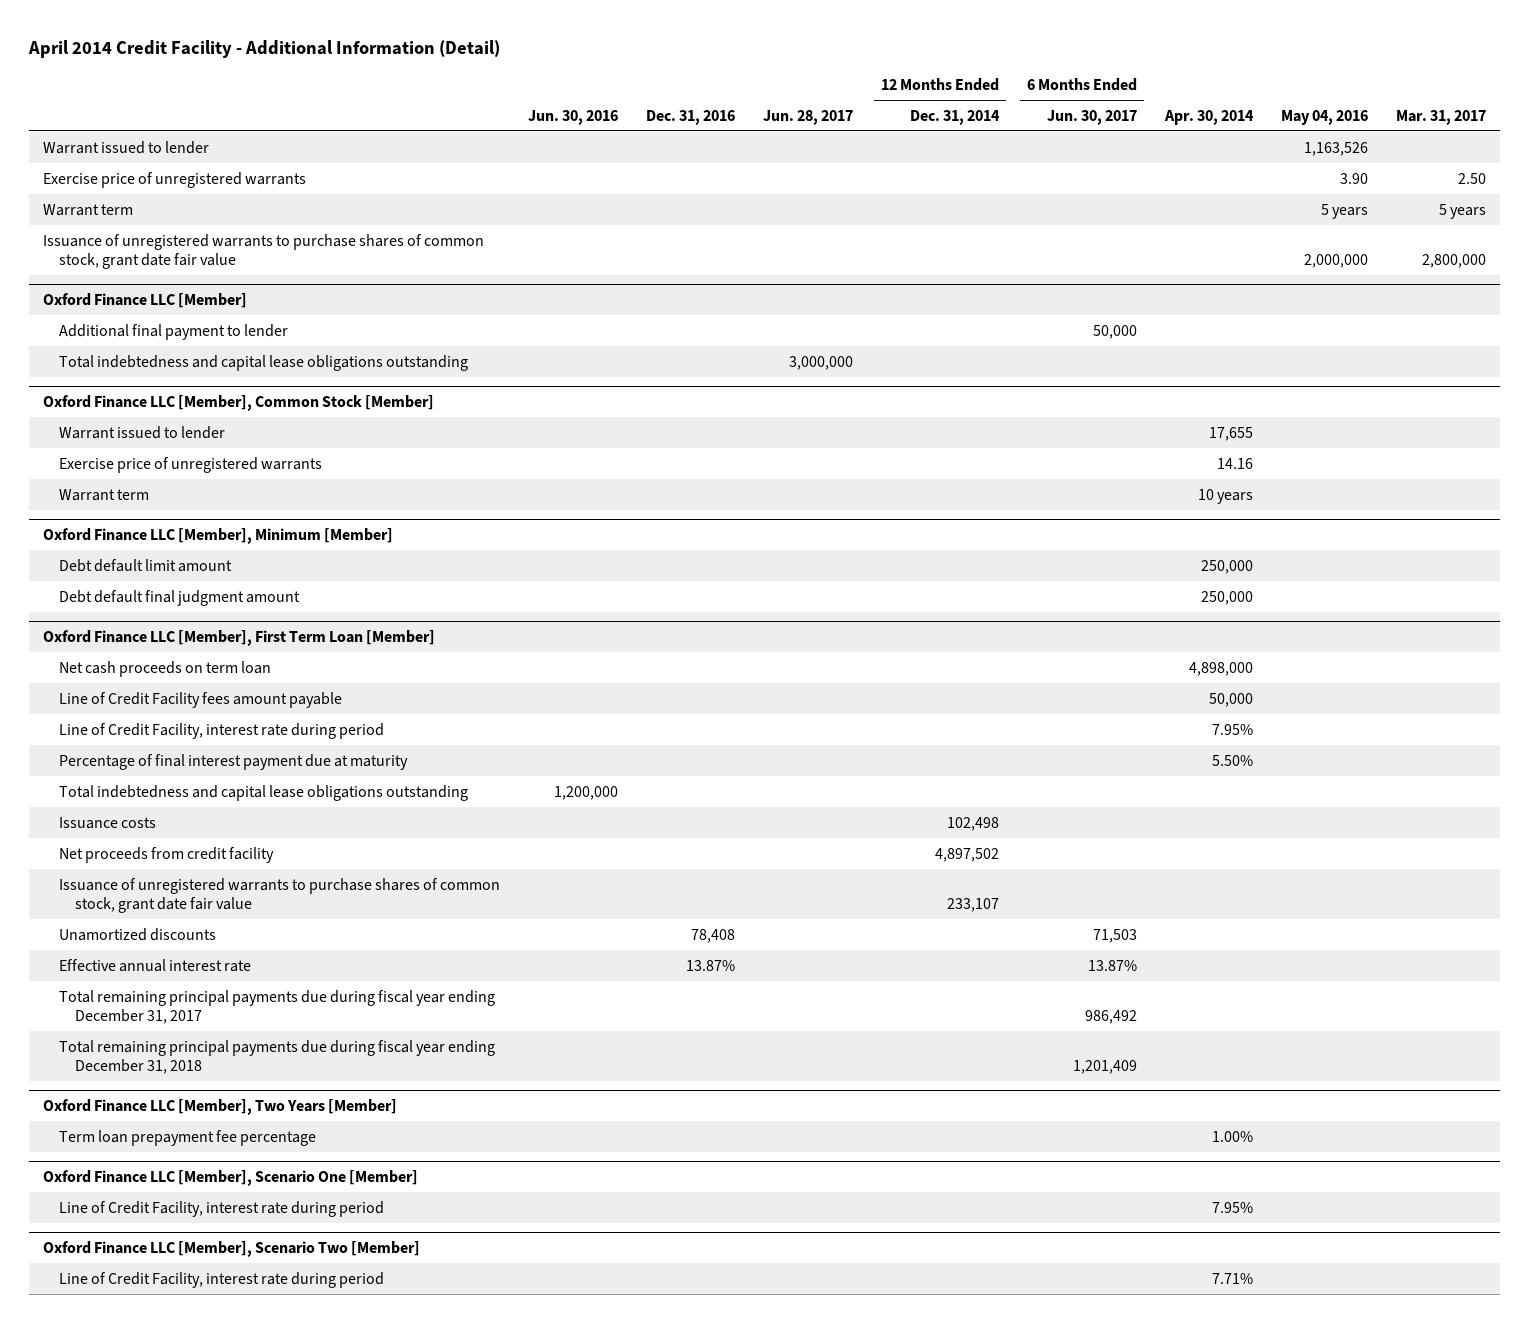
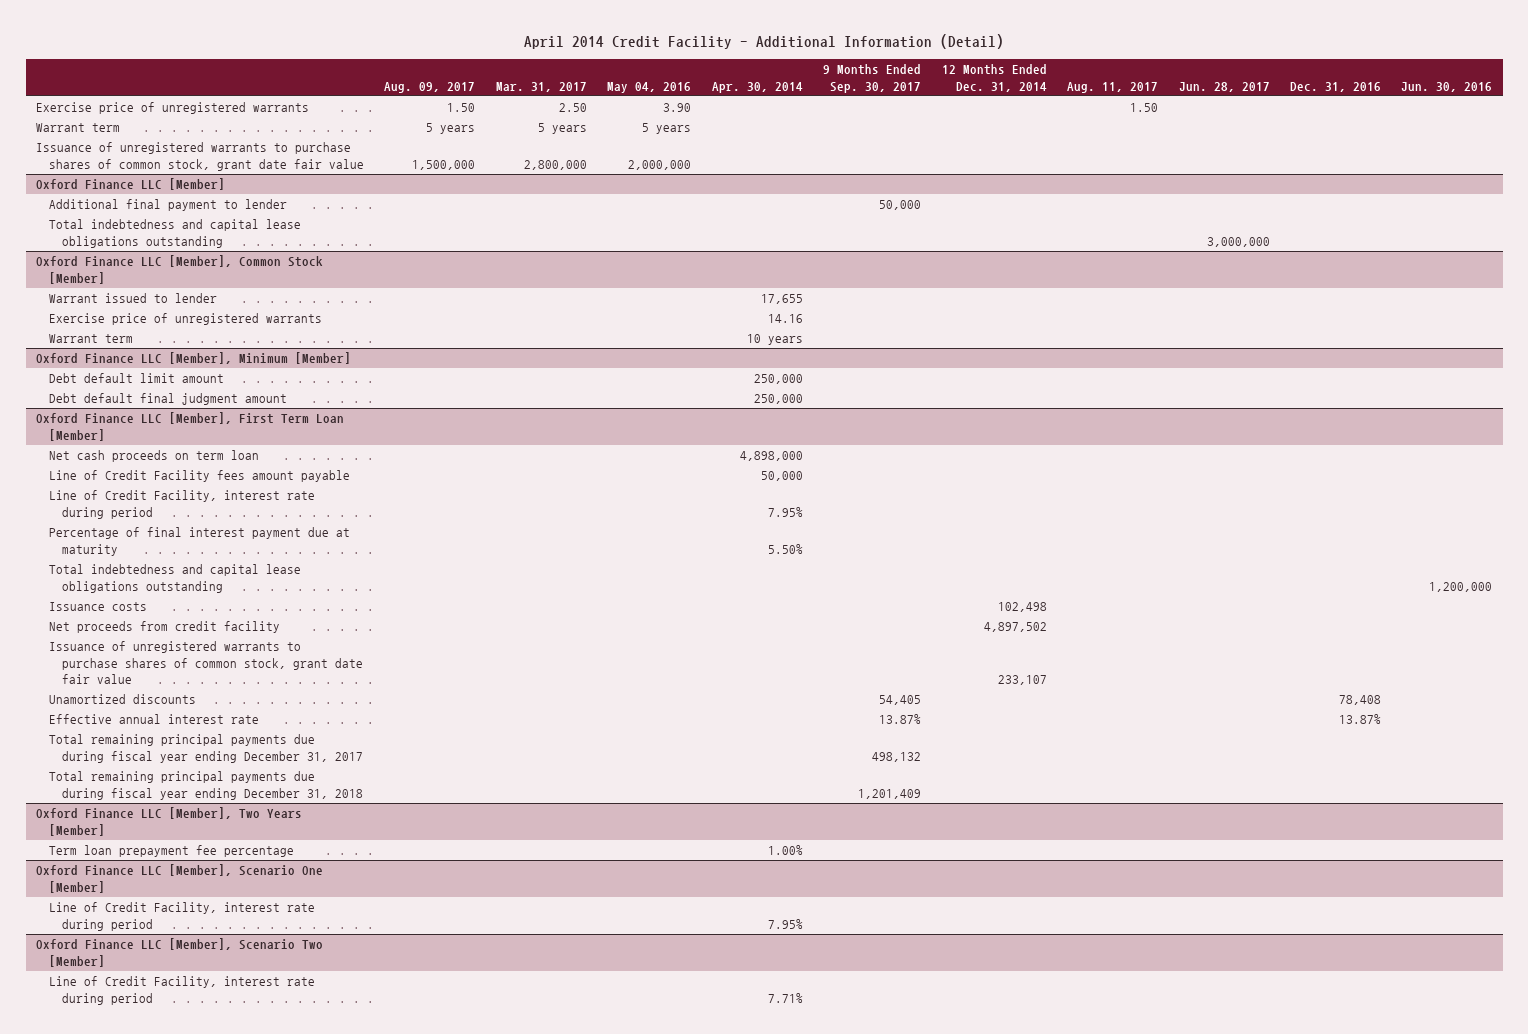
- | Jun. 30, 2016 | Dec. 31, 2016 | Jun. 28, 2017 | 12 Months Ended Dec. 31, 2014 | 6 Months Ended Jun. 30, 2017 | Apr. 30, 2014 | May 04, 2016 | Mar. 31, 2017
+ | Aug. 09, 2017 | Mar. 31, 2017 | May 04, 2016 | Apr. 30, 2014 | 9 Months Ended Sep. 30, 2017 | 12 Months Ended Dec. 31, 2014 | Aug. 11, 2017 | Jun. 28, 2017 | Dec. 31, 2016 | Jun. 30, 2016
- Warrant issued to lender | | | | | | | 1,163,526 |

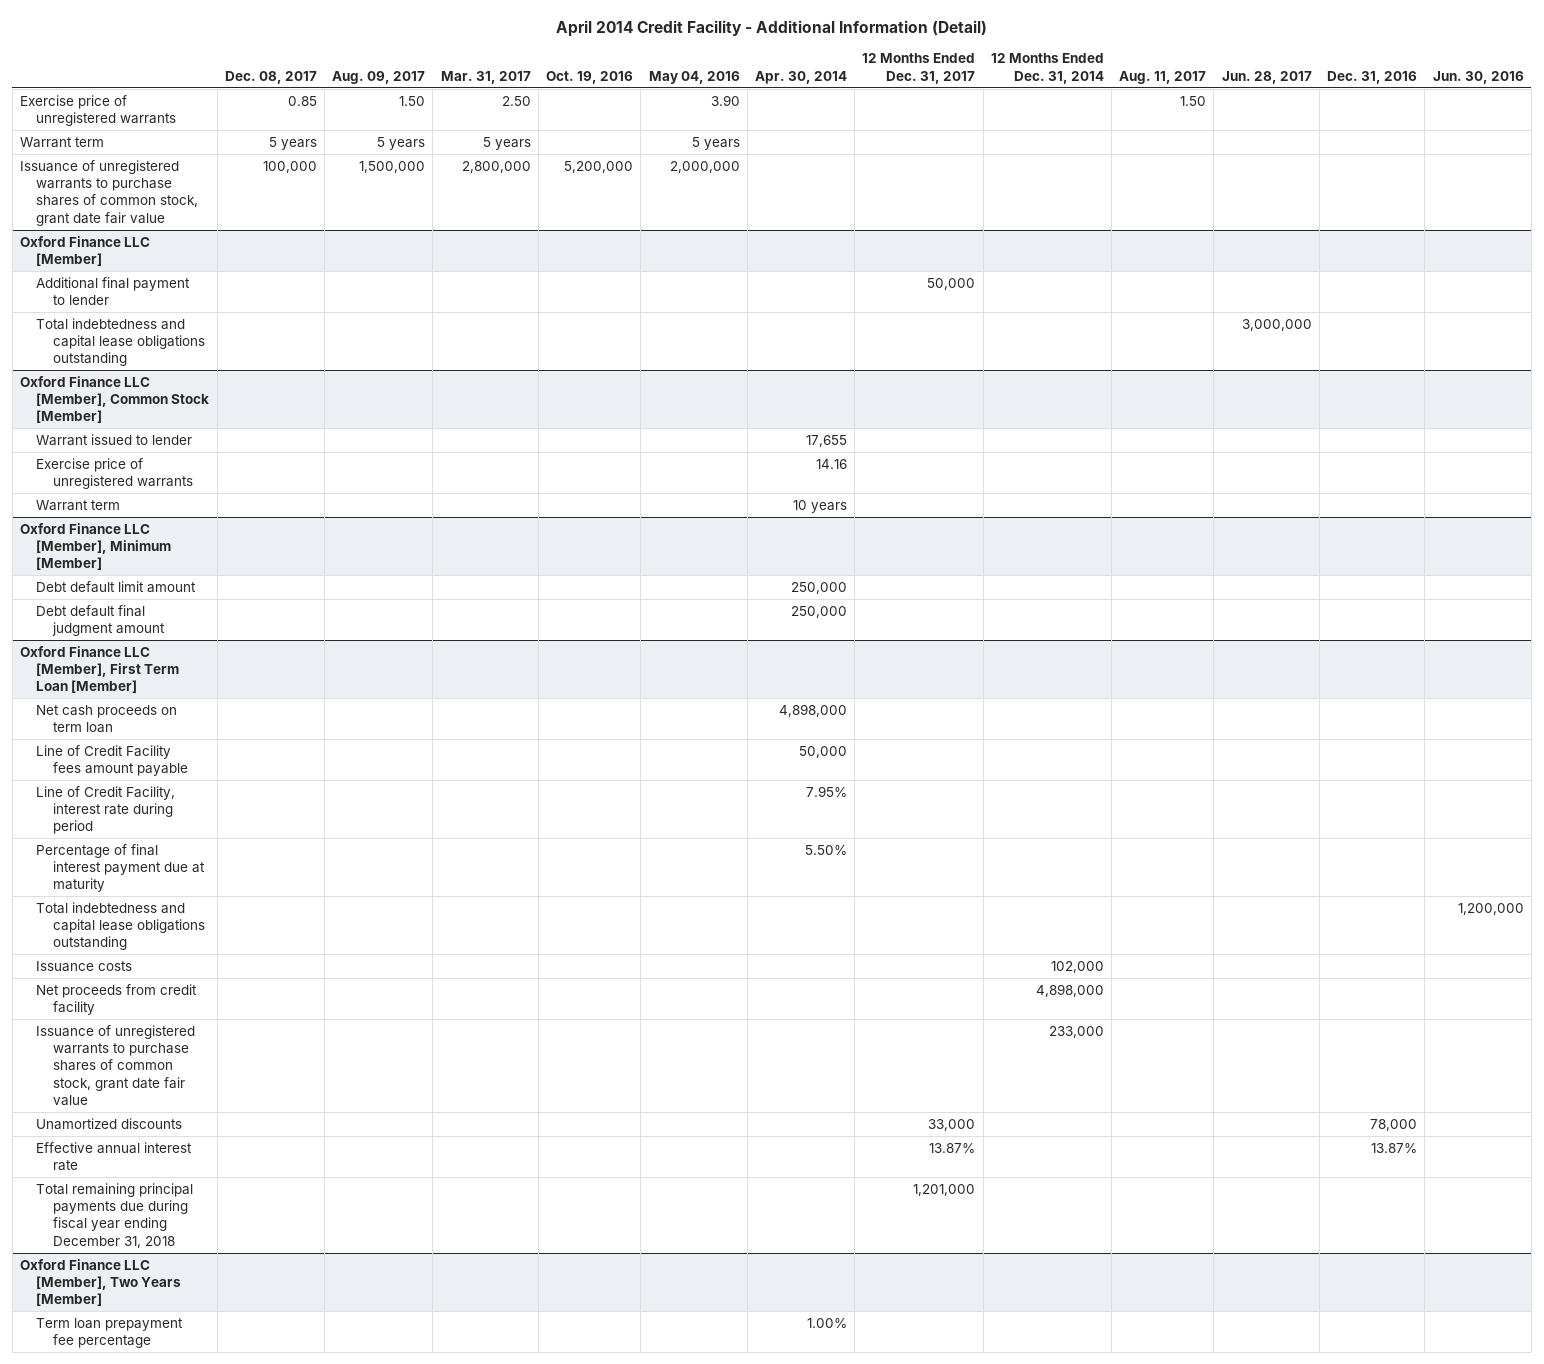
- | Aug. 09, 2017 | Mar. 31, 2017 | May 04, 2016 | Apr. 30, 2014 | 9 Months Ended Sep. 30, 2017 | 12 Months Ended Dec. 31, 2014 | Aug. 11, 2017 | Jun. 28, 2017 | Dec. 31, 2016 | Jun. 30, 2016
+ | Dec. 08, 2017 | Aug. 09, 2017 | Mar. 31, 2017 | Oct. 19, 2016 | May 04, 2016 | Apr. 30, 2014 | 12 Months Ended Dec. 31, 2017 | 12 Months Ended Dec. 31, 2014 | Aug. 11, 2017 | Jun. 28, 2017 | Dec. 31, 2016 | Jun. 30, 2016
@ Oxford Finance LLC [Member], First Term Loan [Member]
- Issuance costs | | | | | | 102,498 | | | |
- Net proceeds from credit facility | | | | | | 4,897,502 | | | |
- Issuance of unregistered warrants to purchase shares of common stock, grant date fair value | | | | | | 233,107 | | | |
- Unamortized discounts | | | | | 54,405 | | | | 78,408 |
+ Issuance costs | | | | | | | | 102,000 | | | |
+ Net proceeds from credit facility | | | | | | | | 4,898,000 | | | |
+ Issuance of unregistered warrants to purchase shares of common stock, grant date fair value | | | | | | | | 233,000 | | | |
+ Unamortized discounts | | | | | | | 33,000 | | | | 78,000 |
- Total remaining principal payments due during fiscal year ending December 31, 2017 | | | | | 498,132 | | | | |
- Oxford Finance LLC [Member], Scenario One [Member]
- Line of Credit Facility, interest rate during period | | | | 7.95% | | | | | |
- Oxford Finance LLC [Member], Scenario Two [Member]
- Line of Credit Facility, interest rate during period | | | | 7.71% | | | | | |

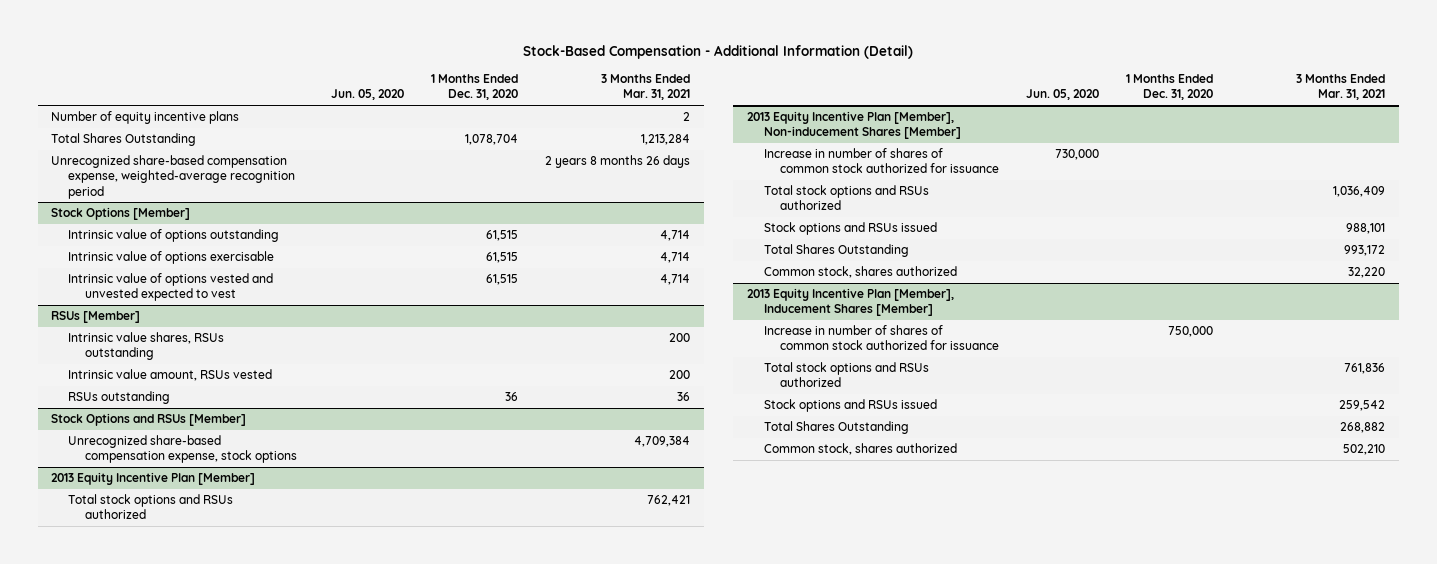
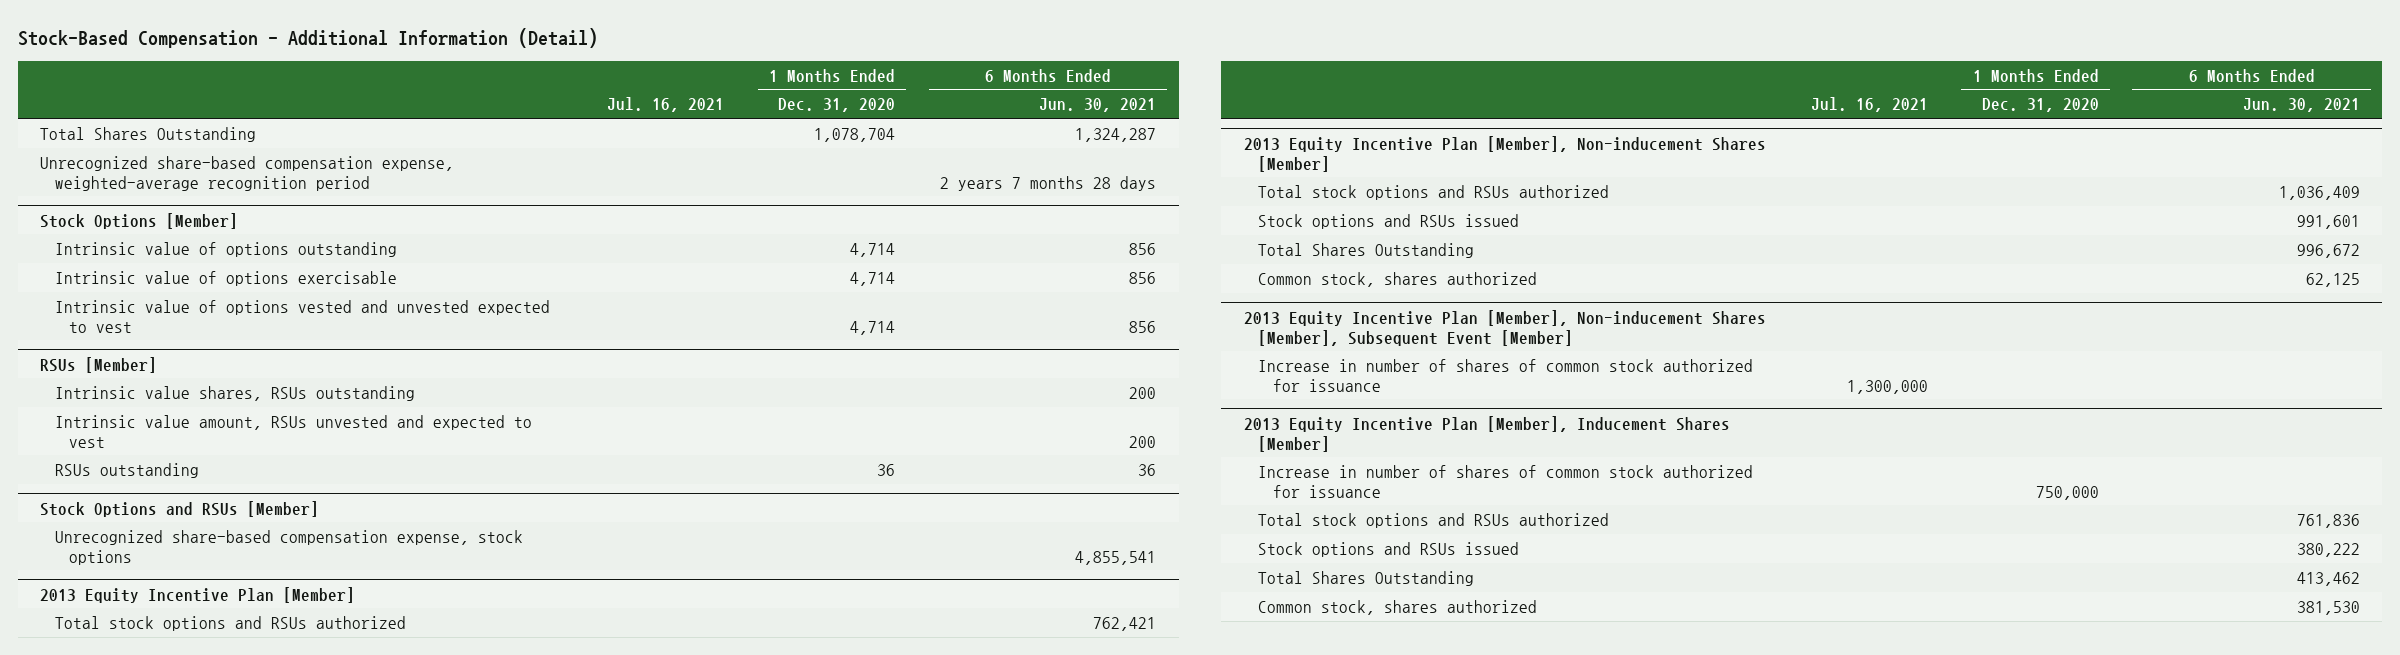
- | Jun. 05, 2020 | 1 Months Ended Dec. 31, 2020 | 3 Months Ended Mar. 31, 2021
+ | Jul. 16, 2021 | 1 Months Ended Dec. 31, 2020 | 6 Months Ended Jun. 30, 2021
- Number of equity incentive plans | | | 2
@ Stock Options [Member]
- Intrinsic value of options outstanding | | 61,515 | 4,714
- Intrinsic value of options exercisable | | 61,515 | 4,714
- Intrinsic value of options vested and unvested expected to vest | | 61,515 | 4,714
+ Intrinsic value of options outstanding | | 4,714 | 856
+ Intrinsic value of options exercisable | | 4,714 | 856
+ Intrinsic value of options vested and unvested expected to vest | | 4,714 | 856
@ RSUs [Member]
- Intrinsic value amount, RSUs vested | | | 200
+ Intrinsic value amount, RSUs unvested and expected to vest | | | 200
@ 2013 Equity Incentive Plan [Member], Non-inducement Shares [Member]
- Increase in number of shares of common stock authorized for issuance | 730,000 | |
+ 2013 Equity Incentive Plan [Member], Non-inducement Shares [Member], Subsequent Event [Member]
+ Increase in number of shares of common stock authorized for issuance | 1,300,000 | |

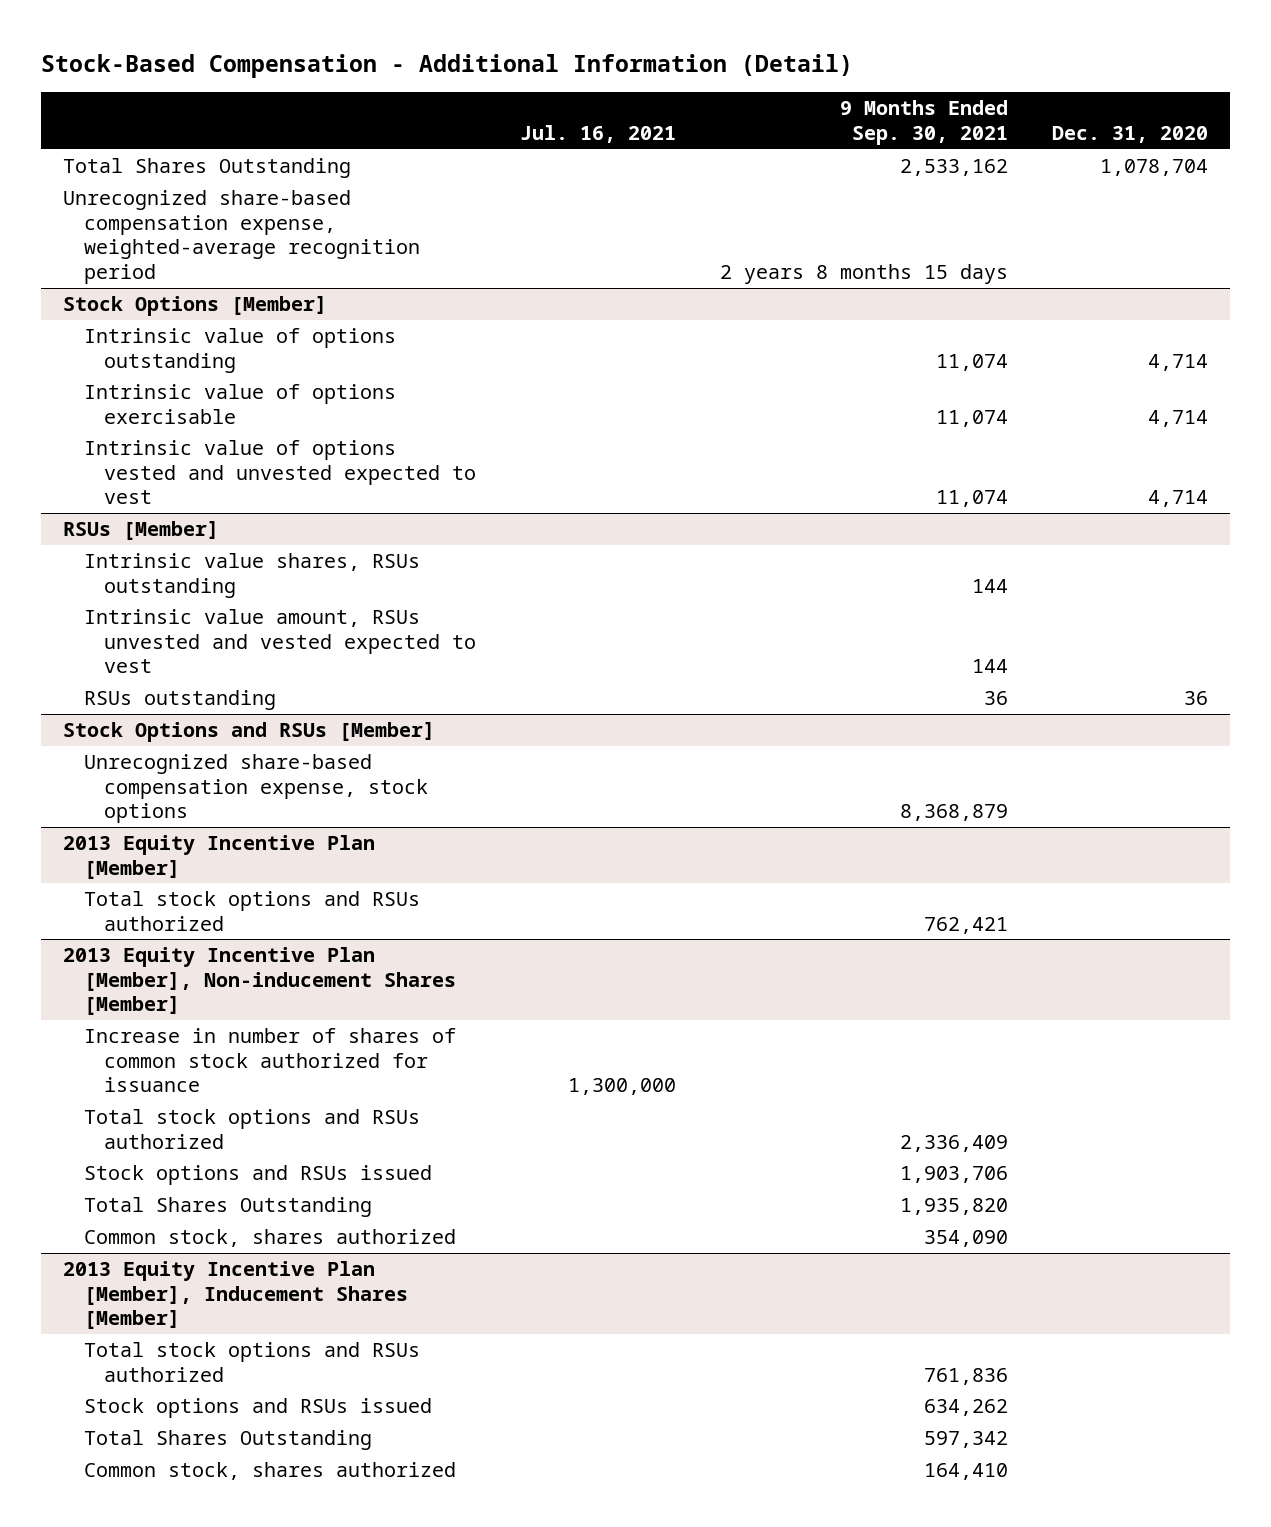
- | Jul. 16, 2021 | 1 Months Ended Dec. 31, 2020 | 6 Months Ended Jun. 30, 2021
+ | Jul. 16, 2021 | 9 Months Ended Sep. 30, 2021 | Dec. 31, 2020
@ RSUs [Member]
- Intrinsic value amount, RSUs unvested and expected to vest | | | 200
+ Intrinsic value amount, RSUs unvested and vested expected to vest | | 144 |
@ 2013 Equity Incentive Plan [Member], Non-inducement Shares [Member]
+ Increase in number of shares of common stock authorized for issuance | 1,300,000 | |
- 2013 Equity Incentive Plan [Member], Non-inducement Shares [Member], Subsequent Event [Member]
- Increase in number of shares of common stock authorized for issuance | 1,300,000 | |
@ 2013 Equity Incentive Plan [Member], Inducement Shares [Member]
- Increase in number of shares of common stock authorized for issuance | | 750,000 |

